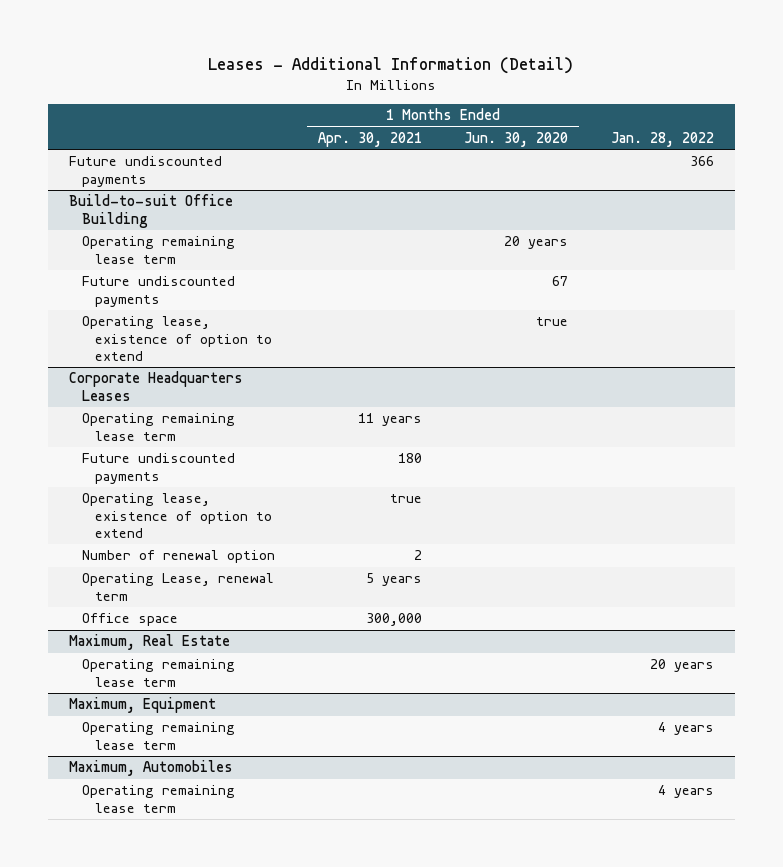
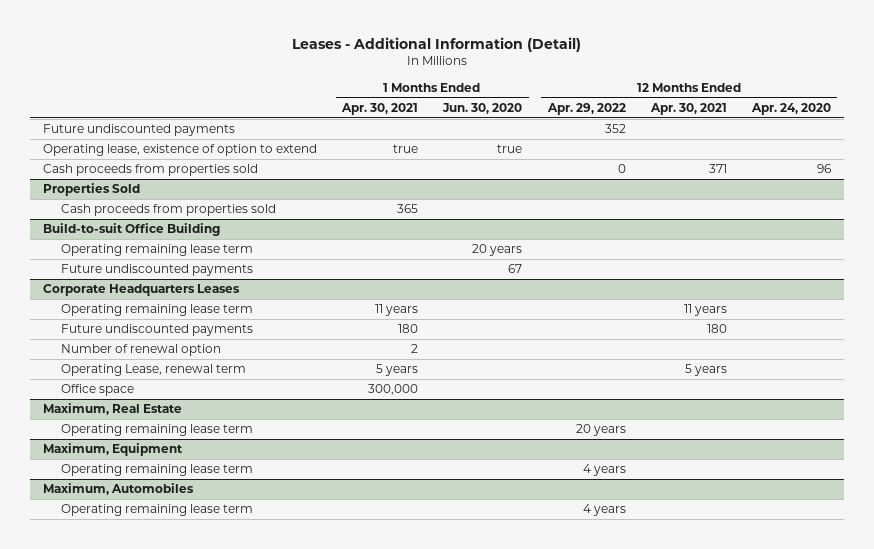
- | 1 Months Ended Apr. 30, 2021 | 1 Months Ended Jun. 30, 2020 | Jan. 28, 2022
+ | 1 Months Ended Apr. 30, 2021 | 1 Months Ended Jun. 30, 2020 | 12 Months Ended Apr. 29, 2022 | 12 Months Ended Apr. 30, 2021 | 12 Months Ended Apr. 24, 2020
+ Operating lease, existence of option to extend | true | true | | |
+ Cash proceeds from properties sold | | | 0 | 371 | 96
+ Properties Sold
+ Cash proceeds from properties sold | 365 | | | |
@ Build-to-suit Office Building
- Operating lease, existence of option to extend | | true |
@ Corporate Headquarters Leases
- Operating lease, existence of option to extend | true | |

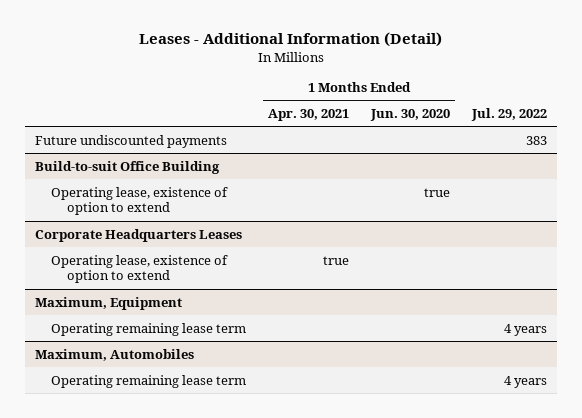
- | 1 Months Ended Apr. 30, 2021 | 1 Months Ended Jun. 30, 2020 | 12 Months Ended Apr. 29, 2022 | 12 Months Ended Apr. 30, 2021 | 12 Months Ended Apr. 24, 2020
+ | 1 Months Ended Apr. 30, 2021 | 1 Months Ended Jun. 30, 2020 | Jul. 29, 2022
- Operating lease, existence of option to extend | true | true | | |
- Cash proceeds from properties sold | | | 0 | 371 | 96
- Properties Sold
- Cash proceeds from properties sold | 365 | | | |
@ Build-to-suit Office Building
- Operating remaining lease term | | 20 years | | |
- Future undiscounted payments | | 67 | | |
+ Operating lease, existence of option to extend | | true |
@ Corporate Headquarters Leases
- Operating remaining lease term | 11 years | | | 11 years |
- Future undiscounted payments | 180 | | | 180 |
- Number of renewal option | 2 | | | |
- Operating Lease, renewal term | 5 years | | | 5 years |
- Office space | 300,000 | | | |
- Maximum, Real Estate
- Operating remaining lease term | | | 20 years | |
@ Corporate Headquarters Leases
+ Operating lease, existence of option to extend | true | |

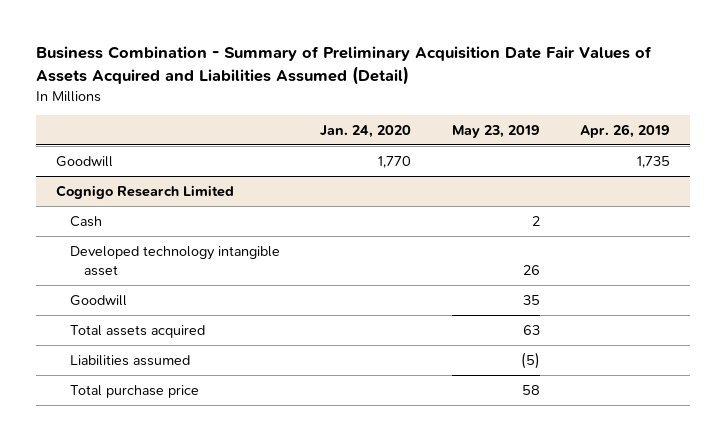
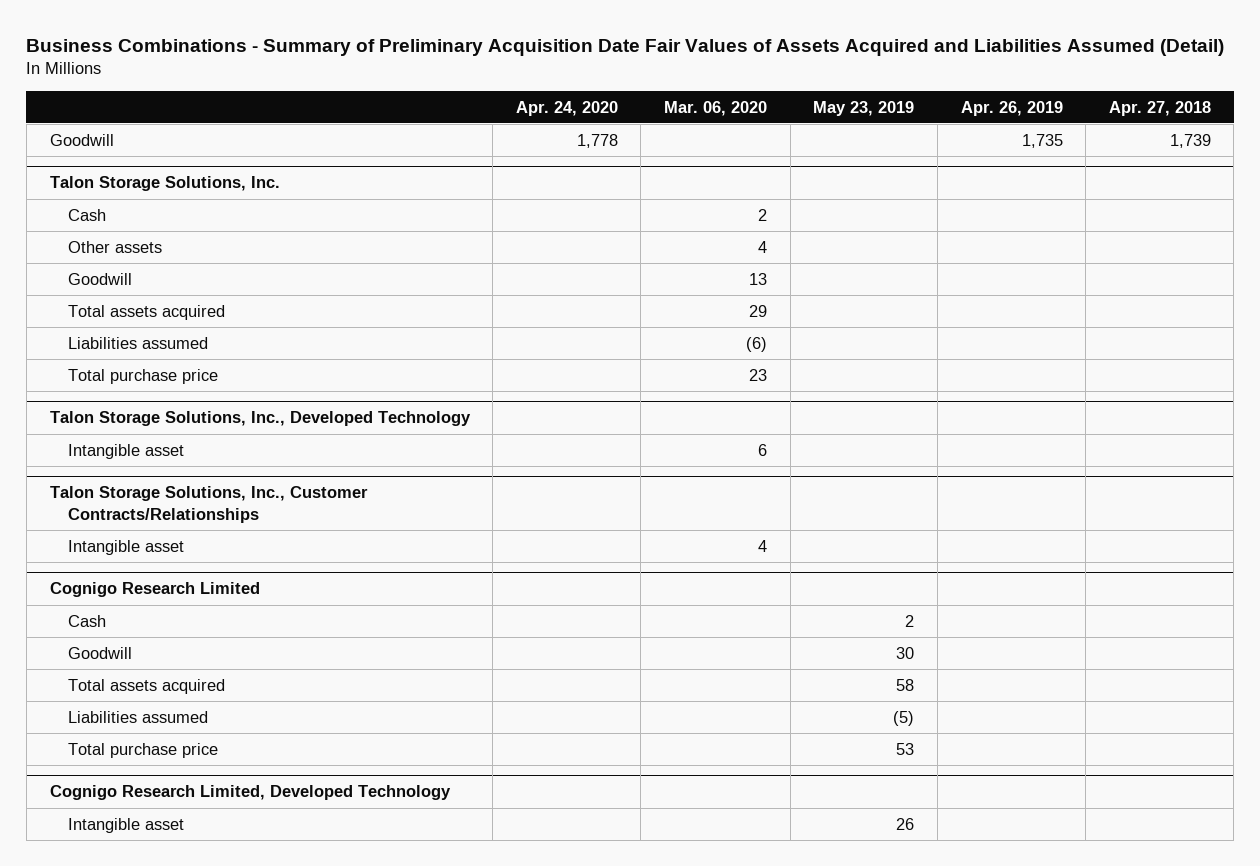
- Business Combination - Summary of Preliminary Acquisition Date Fair Values of Assets Acquired and Liabilities Assumed (Detail)
+ Business Combinations - Summary of Preliminary Acquisition Date Fair Values of Assets Acquired and Liabilities Assumed (Detail)
- | Jan. 24, 2020 | May 23, 2019 | Apr. 26, 2019
+ | Apr. 24, 2020 | Mar. 06, 2020 | May 23, 2019 | Apr. 26, 2019 | Apr. 27, 2018
+ Talon Storage Solutions, Inc.
+ Cash | | 2 | | |
+ Other assets | | 4 | | |
+ Goodwill | | 13 | | |
+ Total assets acquired | | 29 | | |
+ Liabilities assumed | | (6) | | |
+ Total purchase price | | 23 | | |
+ Talon Storage Solutions, Inc., Developed Technology
+ Intangible asset | | 6 | | |
+ Talon Storage Solutions, Inc., Customer Contracts/Relationships
+ Intangible asset | | 4 | | |
@ Cognigo Research Limited
- Developed technology intangible asset | | 26 |
- Goodwill | | 35 |
- Total assets acquired | | 63 |
+ Goodwill | | | 30 | |
+ Total assets acquired | | | 58 | |
- Total purchase price | | 58 |
+ Total purchase price | | | 53 | |
+ Cognigo Research Limited, Developed Technology
+ Intangible asset | | | 26 | |

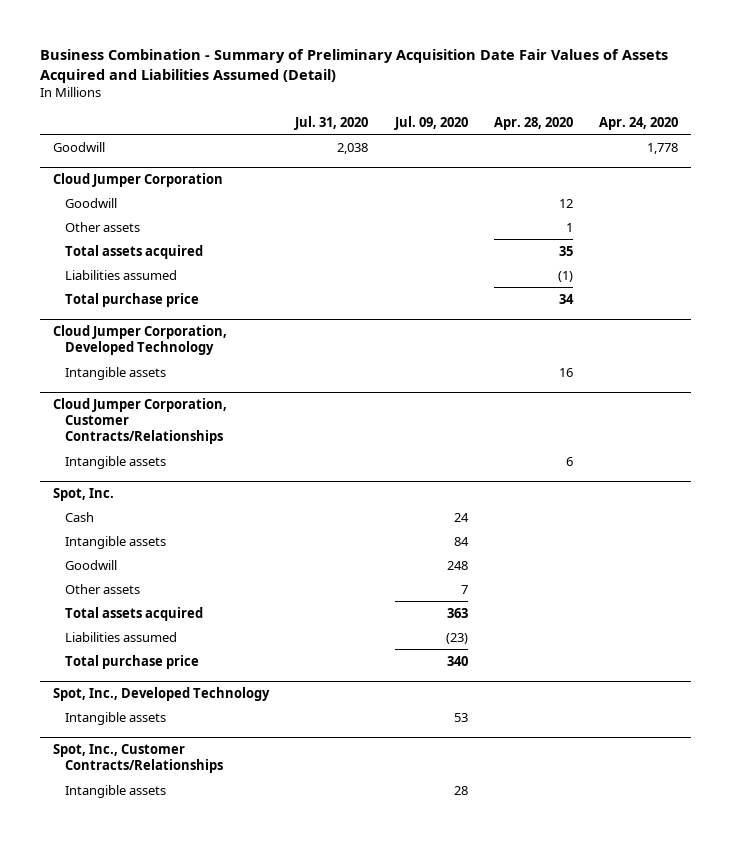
- Business Combinations - Summary of Preliminary Acquisition Date Fair Values of Assets Acquired and Liabilities Assumed (Detail)
+ Business Combination - Summary of Preliminary Acquisition Date Fair Values of Assets Acquired and Liabilities Assumed (Detail)
- | Apr. 24, 2020 | Mar. 06, 2020 | May 23, 2019 | Apr. 26, 2019 | Apr. 27, 2018
+ | Jul. 31, 2020 | Jul. 09, 2020 | Apr. 28, 2020 | Apr. 24, 2020
- Talon Storage Solutions, Inc.
- Cash | | 2 | | |
- Other assets | | 4 | | |
- Goodwill | | 13 | | |
- Total assets acquired | | 29 | | |
- Liabilities assumed | | (6) | | |
- Total purchase price | | 23 | | |
- Talon Storage Solutions, Inc., Developed Technology
- Intangible asset | | 6 | | |
- Talon Storage Solutions, Inc., Customer Contracts/Relationships
- Intangible asset | | 4 | | |
- Cognigo Research Limited
- Cash | | | 2 | |
- Goodwill | | | 30 | |
- Total assets acquired | | | 58 | |
- Liabilities assumed | | | (5) | |
- Total purchase price | | | 53 | |
- Cognigo Research Limited, Developed Technology
- Intangible asset | | | 26 | |
+ Cloud Jumper Corporation
+ Goodwill | | | 12 |
+ Other assets | | | 1 |
+ Total assets acquired | | | 35 |
+ Liabilities assumed | | | (1) |
+ Total purchase price | | | 34 |
+ Cloud Jumper Corporation, Developed Technology
+ Intangible assets | | | 16 |
+ Cloud Jumper Corporation, Customer Contracts/Relationships
+ Intangible assets | | | 6 |
+ Spot, Inc.
+ Cash | | 24 | |
+ Intangible assets | | 84 | |
+ Goodwill | | 248 | |
+ Other assets | | 7 | |
+ Total assets acquired | | 363 | |
+ Liabilities assumed | | (23) | |
+ Total purchase price | | 340 | |
+ Spot, Inc., Developed Technology
+ Intangible assets | | 53 | |
+ Spot, Inc., Customer Contracts/Relationships
+ Intangible assets | | 28 | |

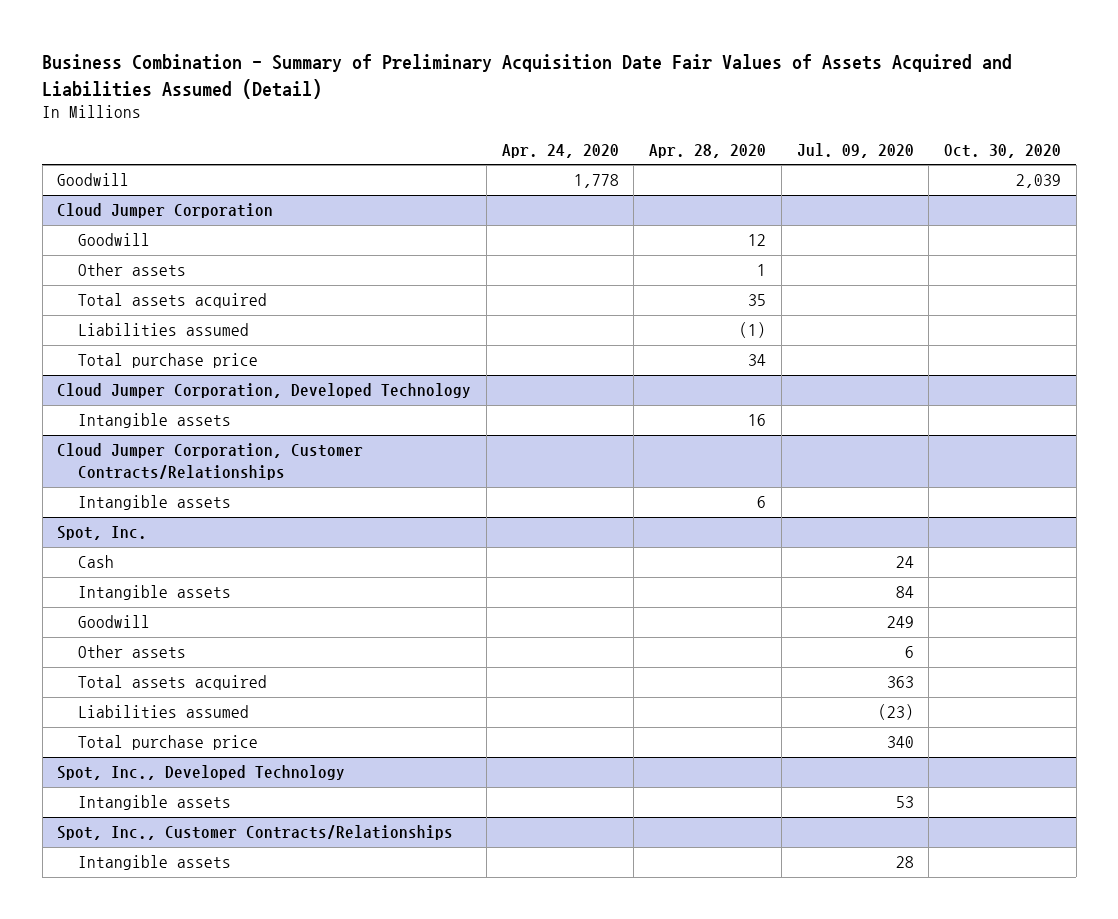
- | Jul. 31, 2020 | Jul. 09, 2020 | Apr. 28, 2020 | Apr. 24, 2020
+ | Apr. 24, 2020 | Apr. 28, 2020 | Jul. 09, 2020 | Oct. 30, 2020
@ Spot, Inc.
- Goodwill | | 248 | |
- Other assets | | 7 | |
+ Goodwill | | | 249 |
+ Other assets | | | 6 |

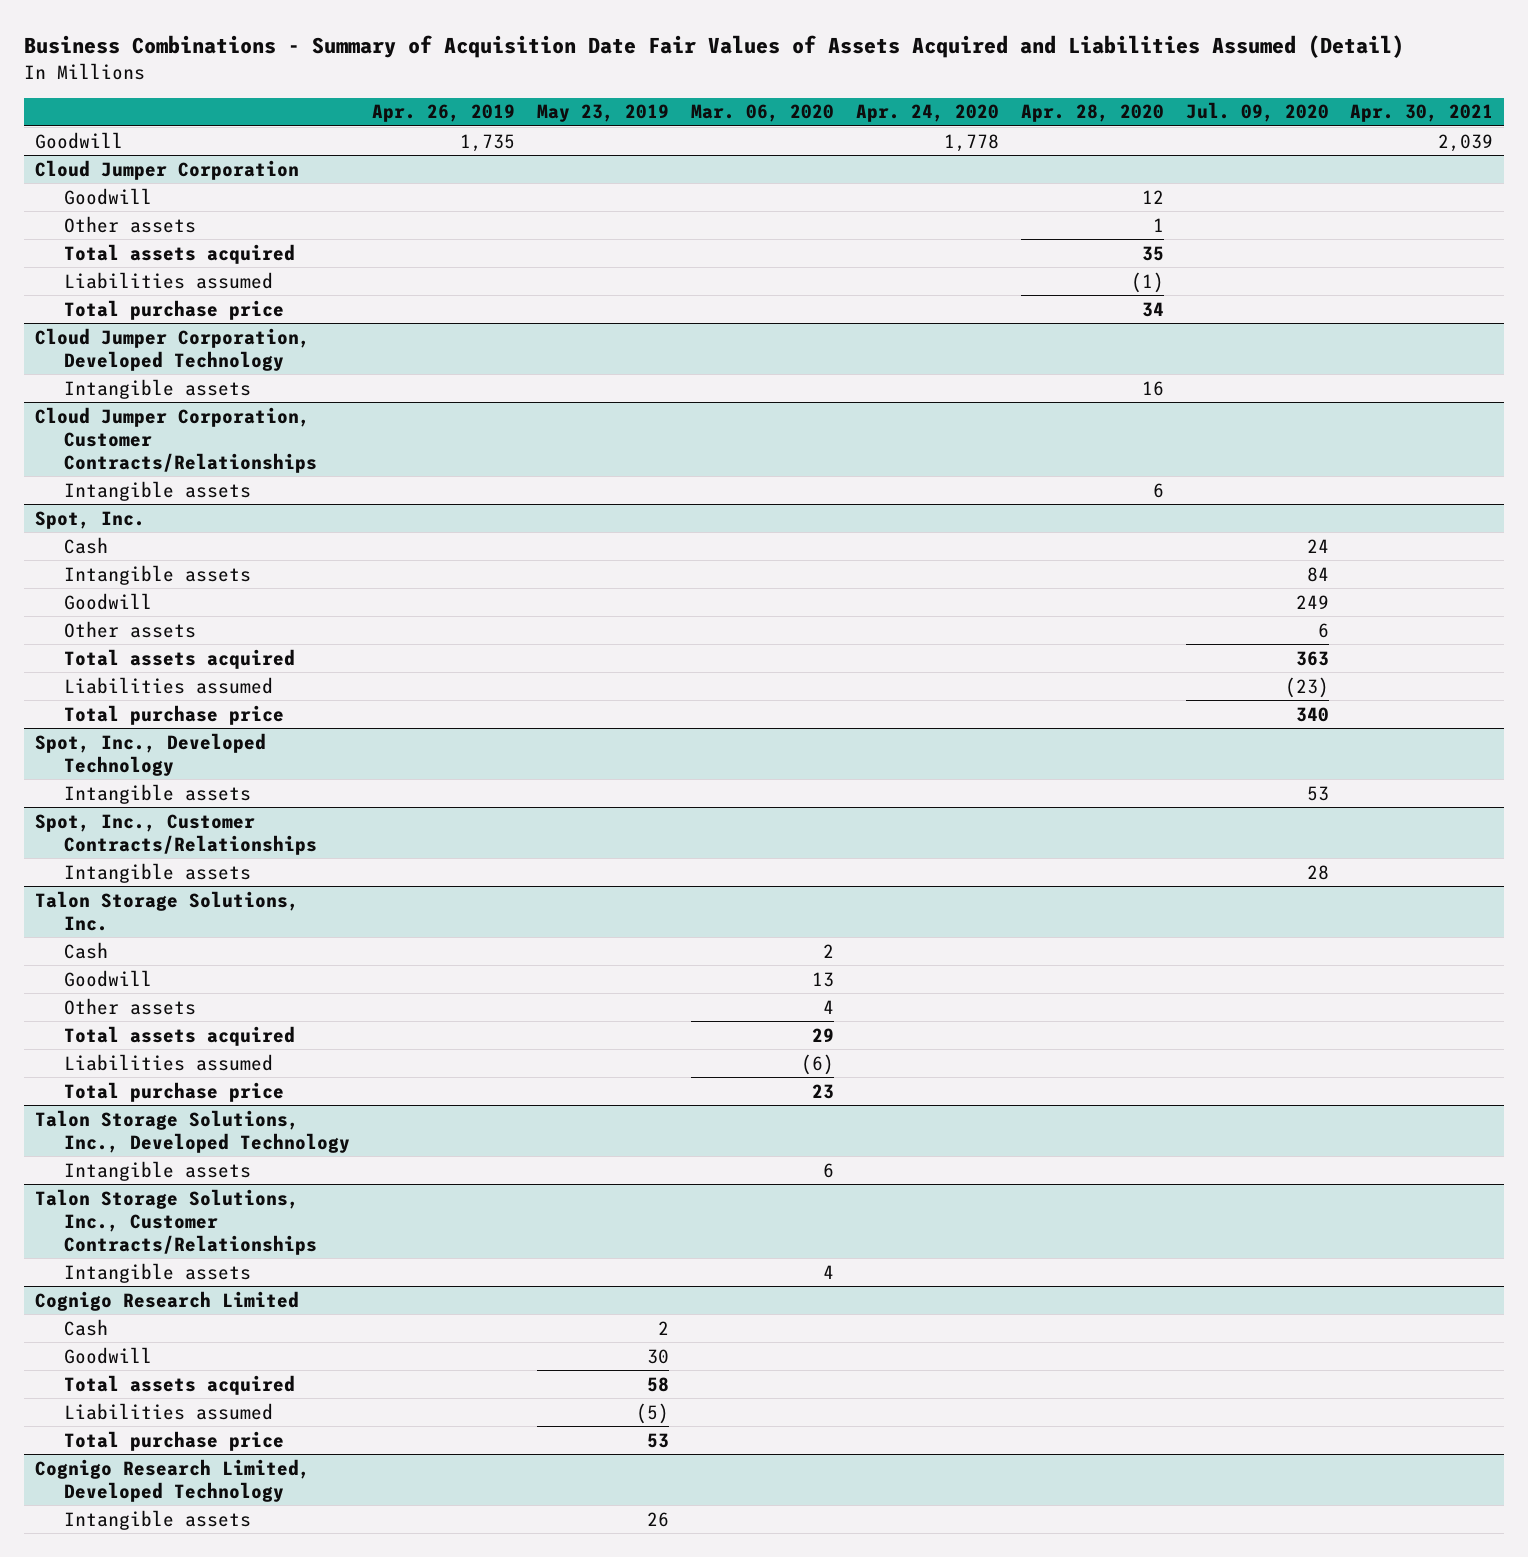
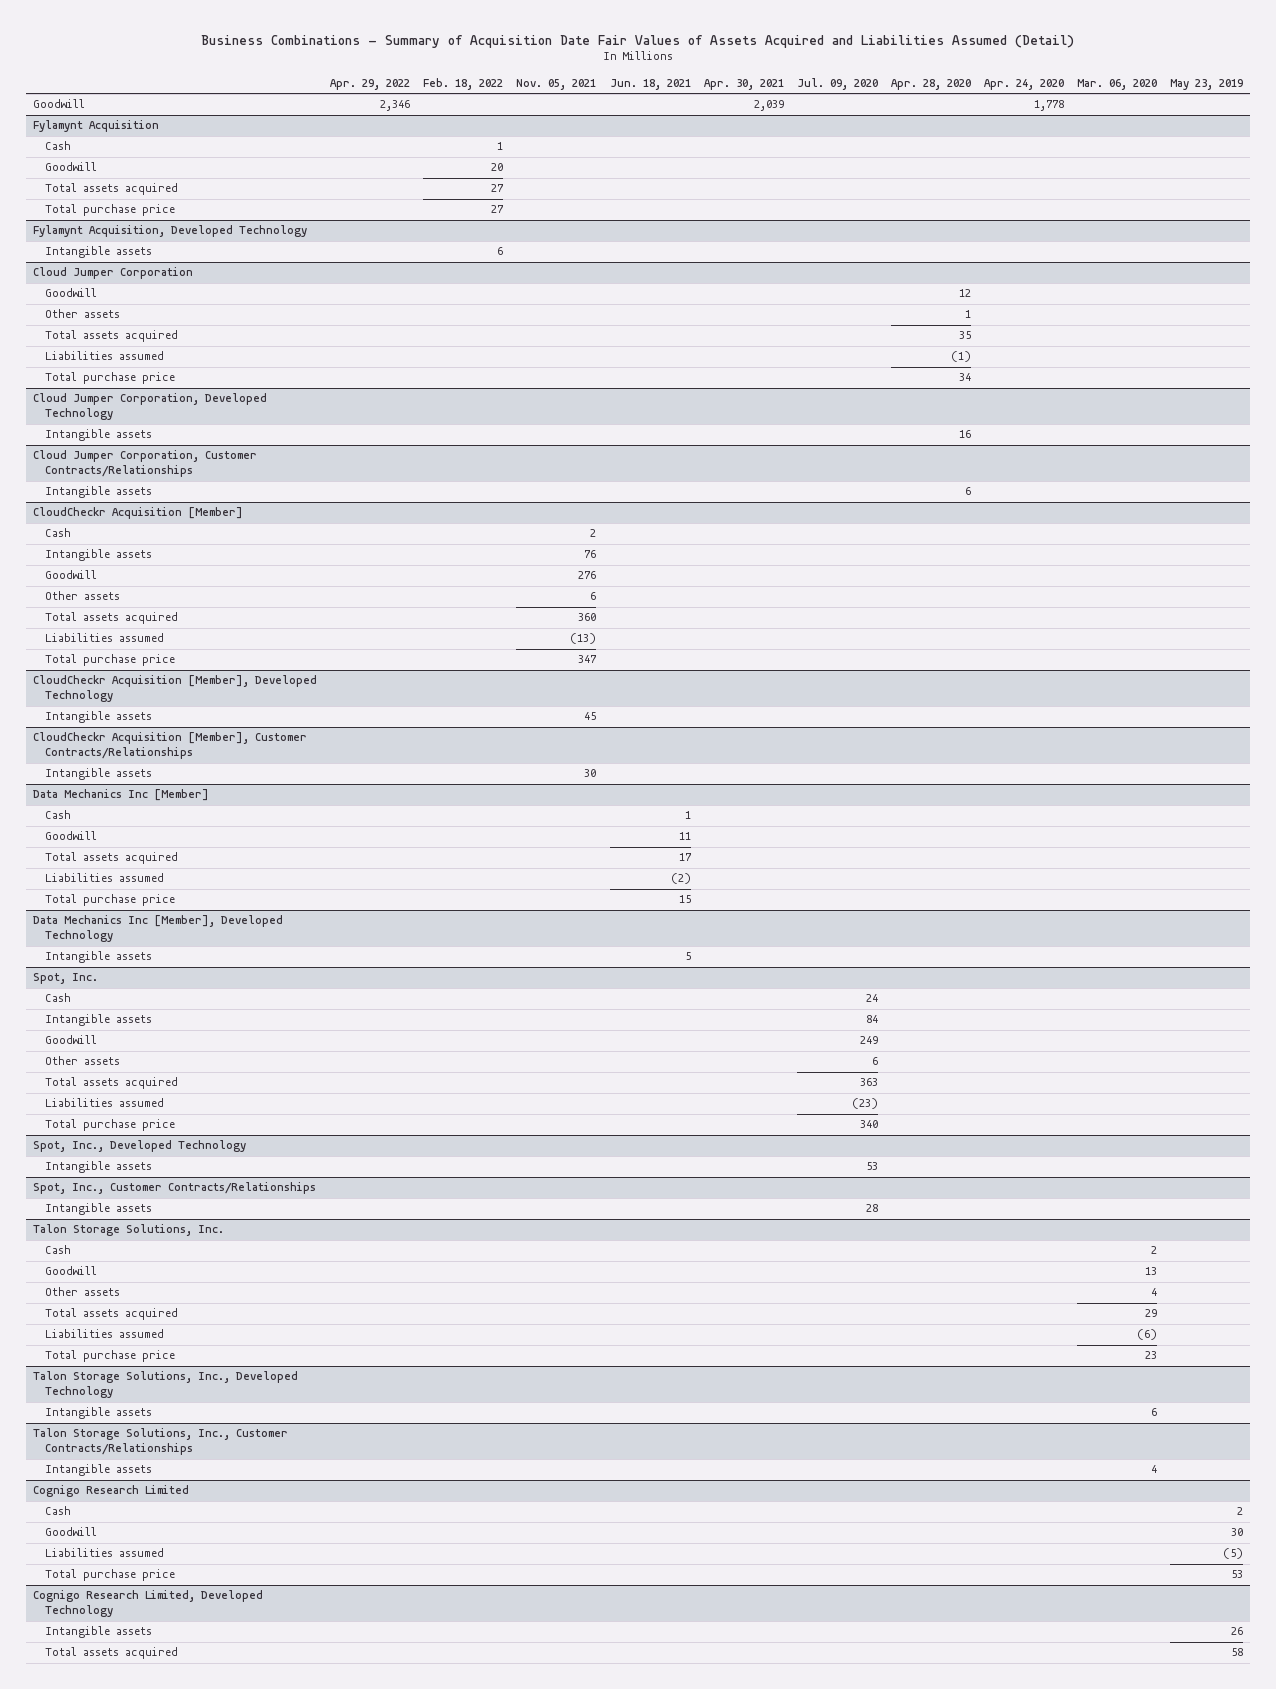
- | Apr. 26, 2019 | May 23, 2019 | Mar. 06, 2020 | Apr. 24, 2020 | Apr. 28, 2020 | Jul. 09, 2020 | Apr. 30, 2021
+ | Apr. 29, 2022 | Feb. 18, 2022 | Nov. 05, 2021 | Jun. 18, 2021 | Apr. 30, 2021 | Jul. 09, 2020 | Apr. 28, 2020 | Apr. 24, 2020 | Mar. 06, 2020 | May 23, 2019
+ Fylamynt Acquisition
+ Cash | | 1 | | | | | | | |
+ Goodwill | | 20 | | | | | | | |
+ Total assets acquired | | 27 | | | | | | | |
+ Total purchase price | | 27 | | | | | | | |
+ Fylamynt Acquisition, Developed Technology
+ Intangible assets | | 6 | | | | | | | |
+ CloudCheckr Acquisition [Member]
+ Cash | | | 2 | | | | | | |
+ Intangible assets | | | 76 | | | | | | |
+ Goodwill | | | 276 | | | | | | |
+ Other assets | | | 6 | | | | | | |
+ Total assets acquired | | | 360 | | | | | | |
+ Liabilities assumed | | | (13) | | | | | | |
+ Total purchase price | | | 347 | | | | | | |
+ CloudCheckr Acquisition [Member], Developed Technology
+ Intangible assets | | | 45 | | | | | | |
+ CloudCheckr Acquisition [Member], Customer Contracts/Relationships
+ Intangible assets | | | 30 | | | | | | |
+ Data Mechanics Inc [Member]
+ Cash | | | | 1 | | | | | |
+ Goodwill | | | | 11 | | | | | |
+ Total assets acquired | | | | 17 | | | | | |
+ Liabilities assumed | | | | (2) | | | | | |
+ Total purchase price | | | | 15 | | | | | |
+ Data Mechanics Inc [Member], Developed Technology
+ Intangible assets | | | | 5 | | | | | |
@ Cognigo Research Limited
- Total assets acquired | | 58 | | | | |
@ Cognigo Research Limited, Developed Technology
+ Total assets acquired | | | | | | | | | | 58

